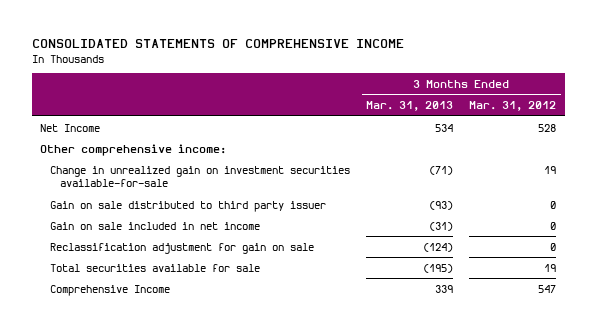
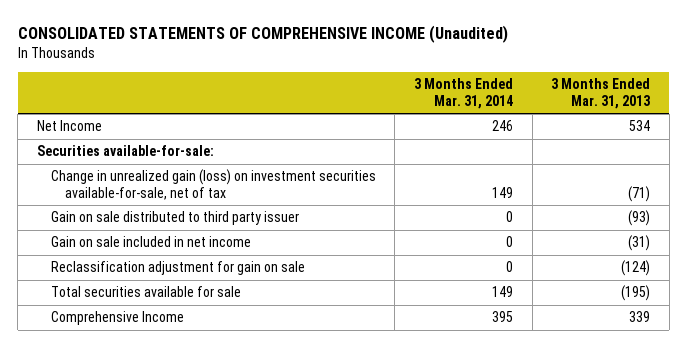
- CONSOLIDATED STATEMENTS OF COMPREHENSIVE INCOME
+ CONSOLIDATED STATEMENTS OF COMPREHENSIVE INCOME (Unaudited)
- | 3 Months Ended Mar. 31, 2013 | 3 Months Ended Mar. 31, 2012
+ | 3 Months Ended Mar. 31, 2014 | 3 Months Ended Mar. 31, 2013
- Other comprehensive income:
- Change in unrealized gain on investment securities available-for-sale | (71) | 19
+ Securities available-for-sale:
+ Change in unrealized gain (loss) on investment securities available-for-sale, net of tax | 149 | (71)

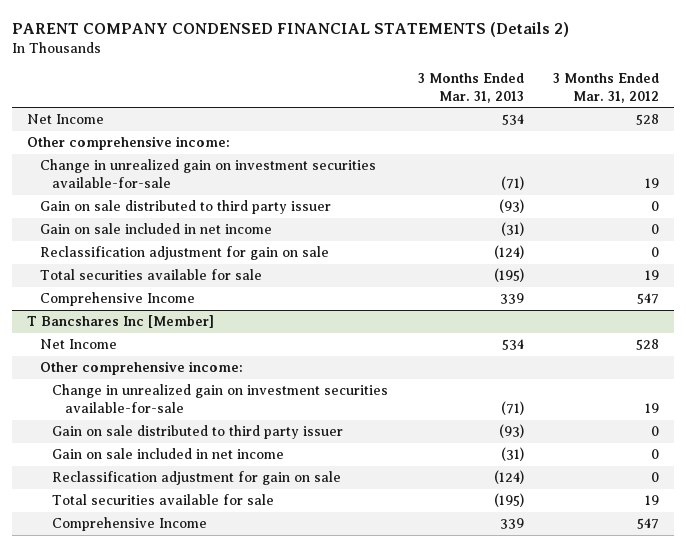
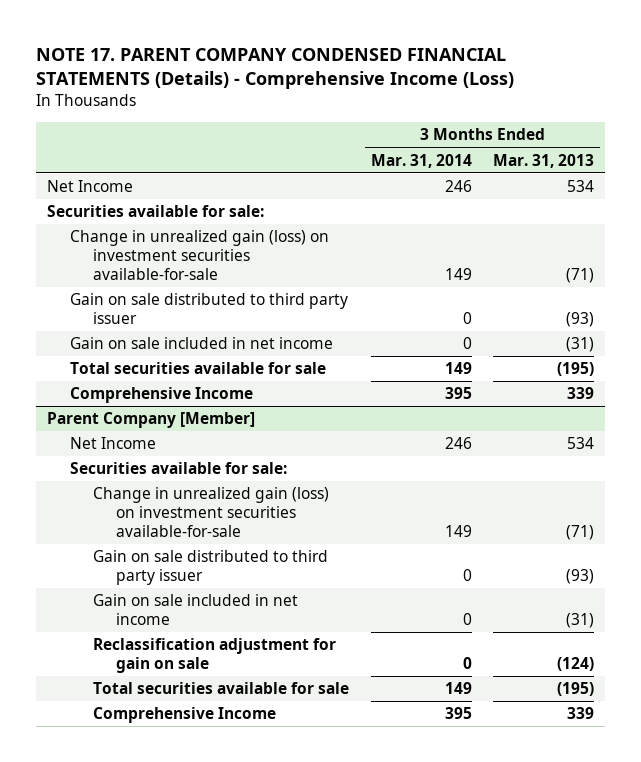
- PARENT COMPANY CONDENSED FINANCIAL STATEMENTS (Details 2)
+ NOTE 17. PARENT COMPANY CONDENSED FINANCIAL STATEMENTS (Details) - Comprehensive Income (Loss)
- | 3 Months Ended Mar. 31, 2013 | 3 Months Ended Mar. 31, 2012
+ | 3 Months Ended Mar. 31, 2014 | 3 Months Ended Mar. 31, 2013
- Other comprehensive income:
- Change in unrealized gain on investment securities available-for-sale | (71) | 19
+ Securities available for sale:
+ Change in unrealized gain (loss) on investment securities available-for-sale | 149 | (71)
- Reclassification adjustment for gain on sale | (124) | 0
- T Bancshares Inc [Member]
+ Parent Company [Member]
- Other comprehensive income:
- Change in unrealized gain on investment securities available-for-sale | (71) | 19
+ Securities available for sale:
+ Change in unrealized gain (loss) on investment securities available-for-sale | 149 | (71)

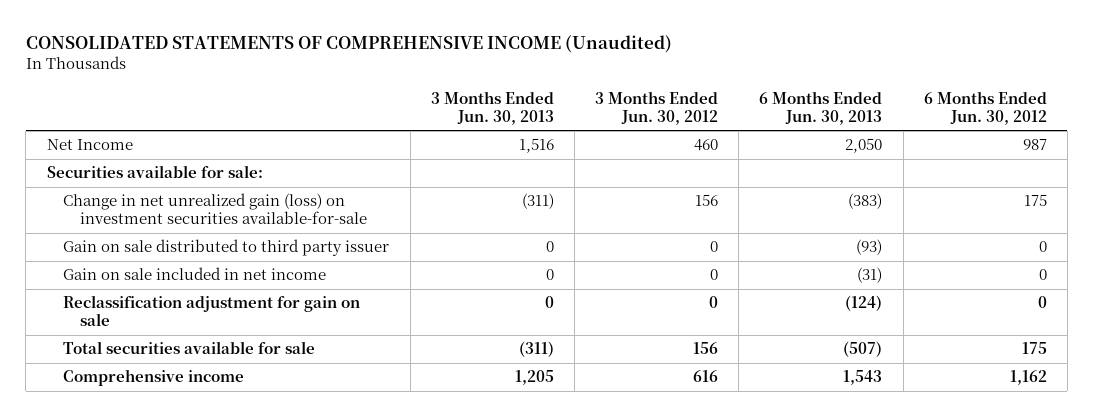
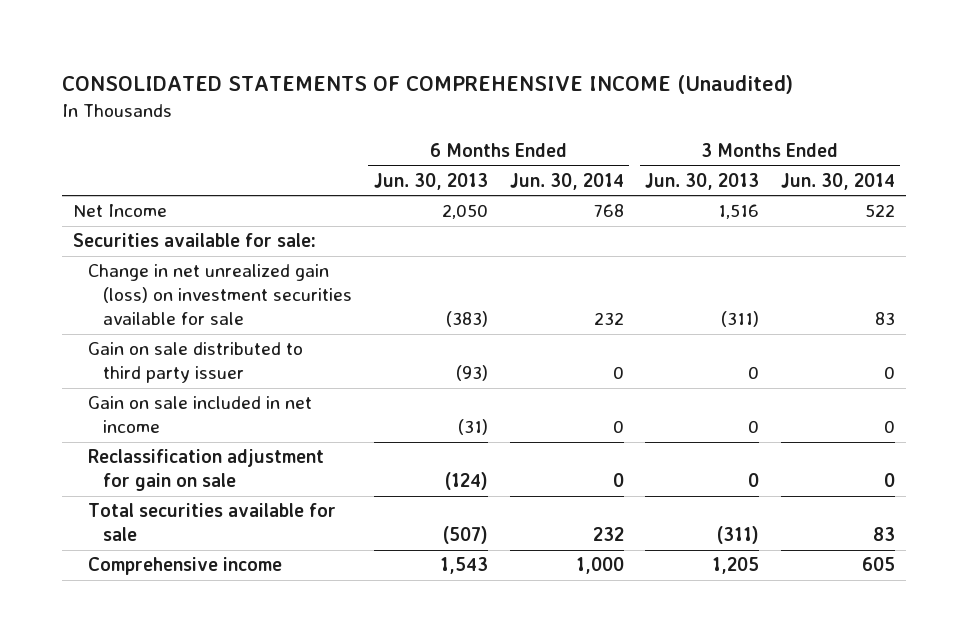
- | 3 Months Ended Jun. 30, 2013 | 3 Months Ended Jun. 30, 2012 | 6 Months Ended Jun. 30, 2013 | 6 Months Ended Jun. 30, 2012
+ | 6 Months Ended Jun. 30, 2013 | 6 Months Ended Jun. 30, 2014 | 3 Months Ended Jun. 30, 2013 | 3 Months Ended Jun. 30, 2014
- Change in net unrealized gain (loss) on investment securities available-for-sale | (311) | 156 | (383) | 175
+ Change in net unrealized gain (loss) on investment securities available for sale | (383) | 232 | (311) | 83

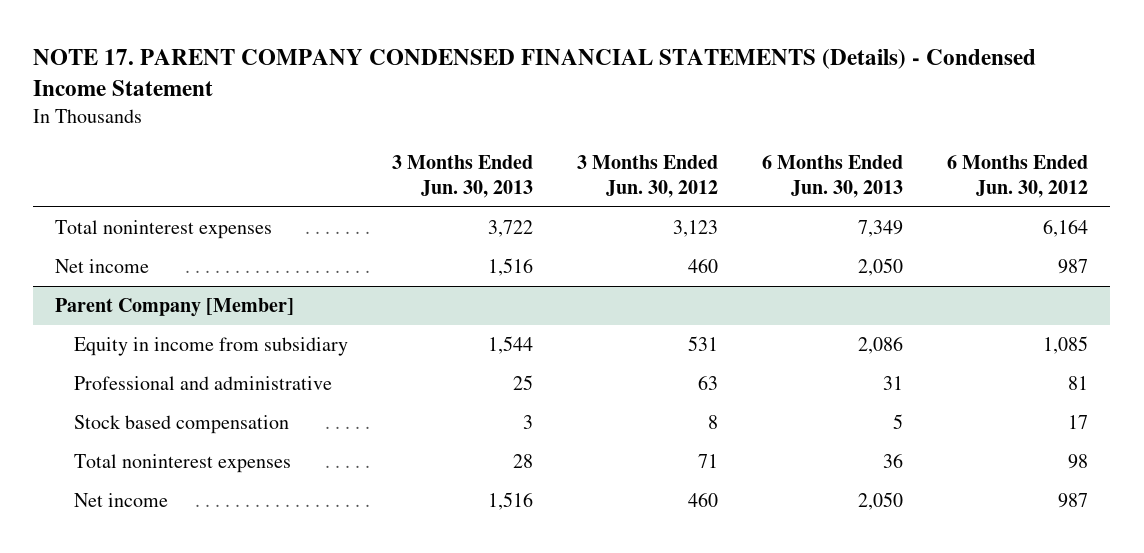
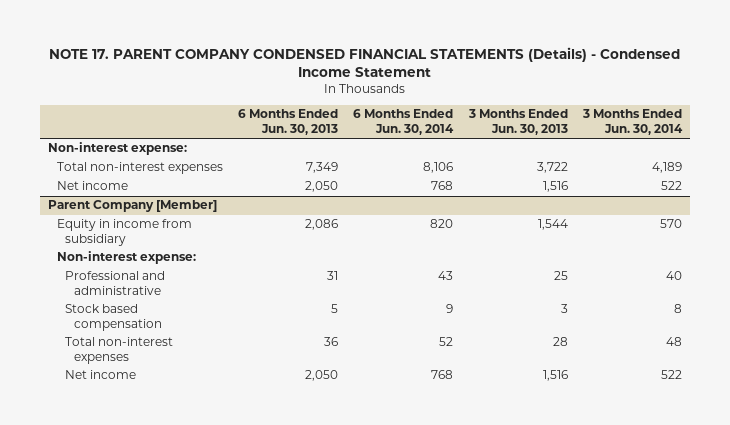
- | 3 Months Ended Jun. 30, 2013 | 3 Months Ended Jun. 30, 2012 | 6 Months Ended Jun. 30, 2013 | 6 Months Ended Jun. 30, 2012
+ | 6 Months Ended Jun. 30, 2013 | 6 Months Ended Jun. 30, 2014 | 3 Months Ended Jun. 30, 2013 | 3 Months Ended Jun. 30, 2014
- Total noninterest expenses | 3,722 | 3,123 | 7,349 | 6,164
+ Non-interest expense:
+ Total non-interest expenses | 7,349 | 8,106 | 3,722 | 4,189
@ Parent Company [Member]
+ Non-interest expense:
- Total noninterest expenses | 28 | 71 | 36 | 98
+ Total non-interest expenses | 36 | 52 | 28 | 48

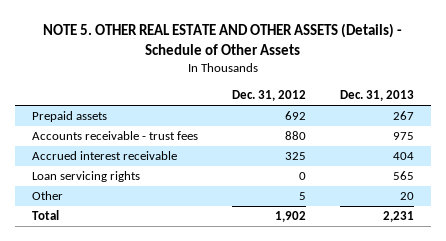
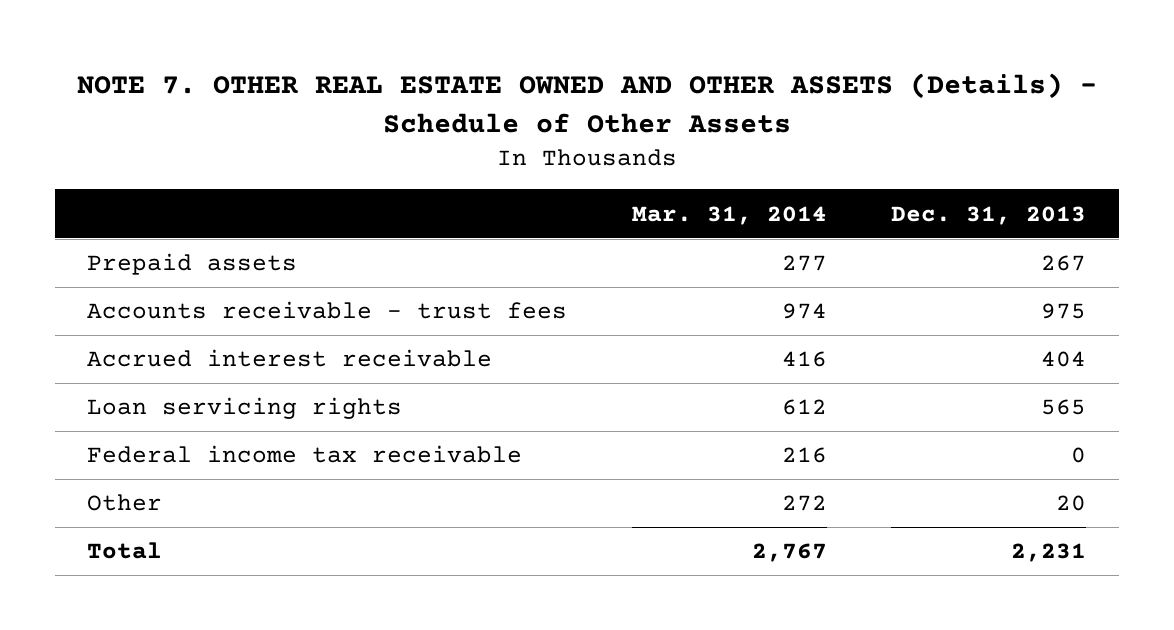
- NOTE 5. OTHER REAL ESTATE AND OTHER ASSETS (Details) - Schedule of Other Assets
+ NOTE 7. OTHER REAL ESTATE OWNED AND OTHER ASSETS (Details) - Schedule of Other Assets
- | Dec. 31, 2012 | Dec. 31, 2013
+ | Mar. 31, 2014 | Dec. 31, 2013
+ Federal income tax receivable | 216 | 0

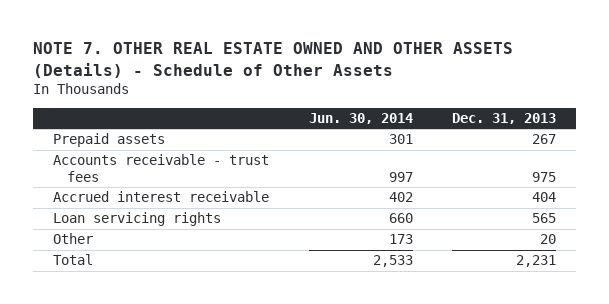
- | Mar. 31, 2014 | Dec. 31, 2013
+ | Jun. 30, 2014 | Dec. 31, 2013
- Federal income tax receivable | 216 | 0

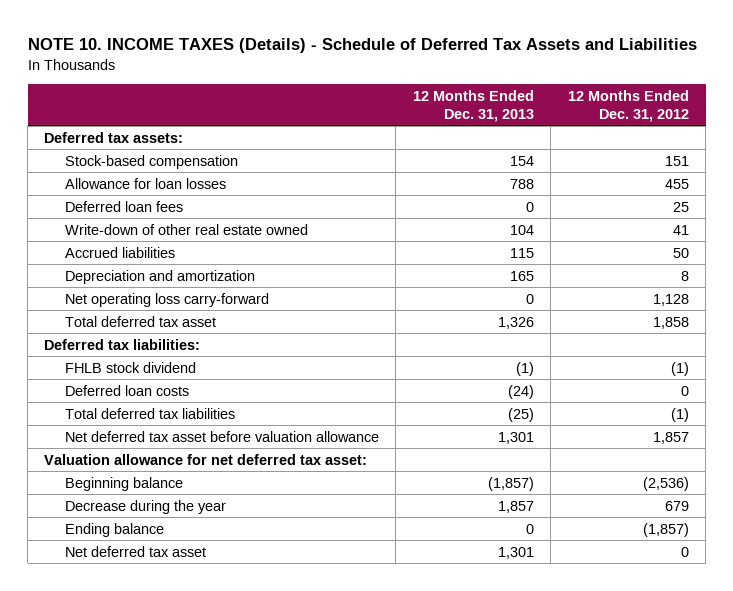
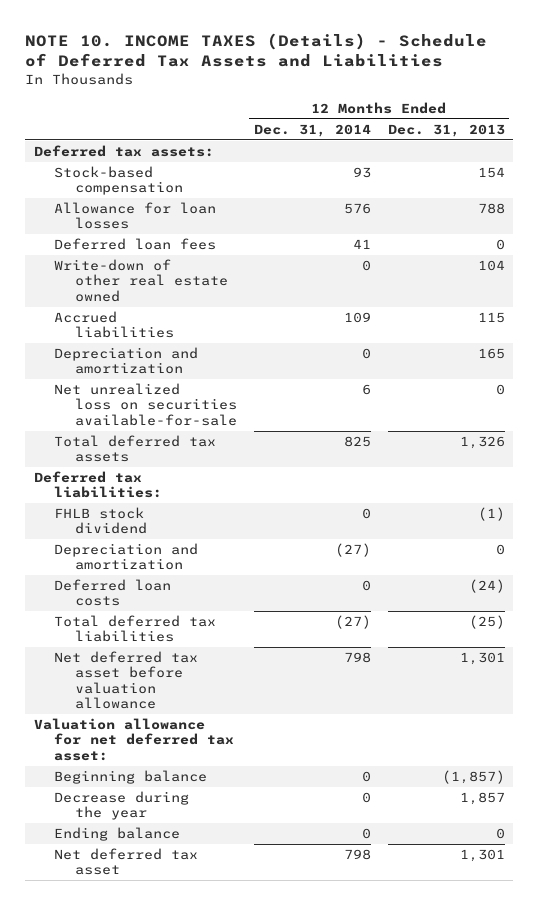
- | 12 Months Ended Dec. 31, 2013 | 12 Months Ended Dec. 31, 2012
+ | 12 Months Ended Dec. 31, 2014 | 12 Months Ended Dec. 31, 2013
- Net operating loss carry-forward | 0 | 1,128
- Total deferred tax asset | 1,326 | 1,858
+ Net unrealized loss on securities available-for-sale | 6 | 0
+ Total deferred tax assets | 825 | 1,326
+ Depreciation and amortization | (27) | 0

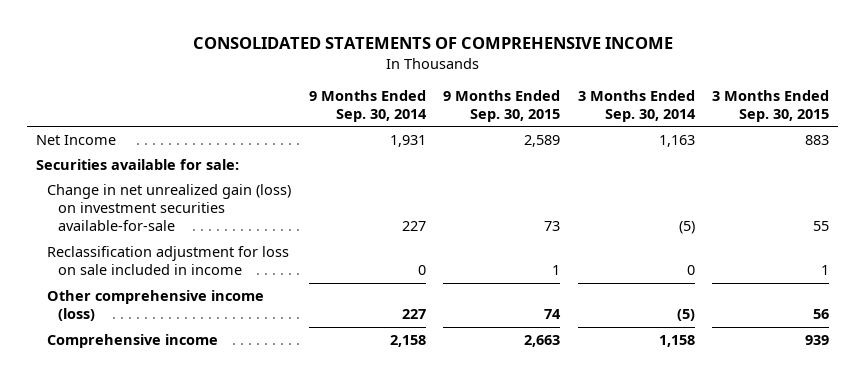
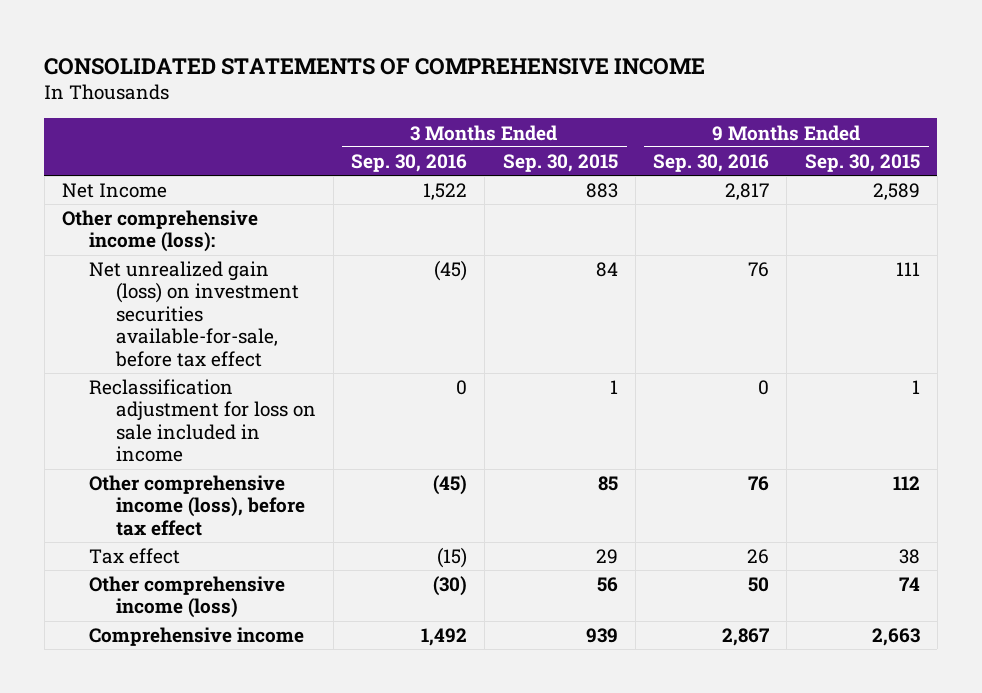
- | 9 Months Ended Sep. 30, 2014 | 9 Months Ended Sep. 30, 2015 | 3 Months Ended Sep. 30, 2014 | 3 Months Ended Sep. 30, 2015
+ | 3 Months Ended Sep. 30, 2016 | 3 Months Ended Sep. 30, 2015 | 9 Months Ended Sep. 30, 2016 | 9 Months Ended Sep. 30, 2015
- Securities available for sale:
- Change in net unrealized gain (loss) on investment securities available-for-sale | 227 | 73 | (5) | 55
+ Other comprehensive income (loss):
+ Net unrealized gain (loss) on investment securities available-for-sale, before tax effect | (45) | 84 | 76 | 111
+ Other comprehensive income (loss), before tax effect | (45) | 85 | 76 | 112
+ Tax effect | (15) | 29 | 26 | 38

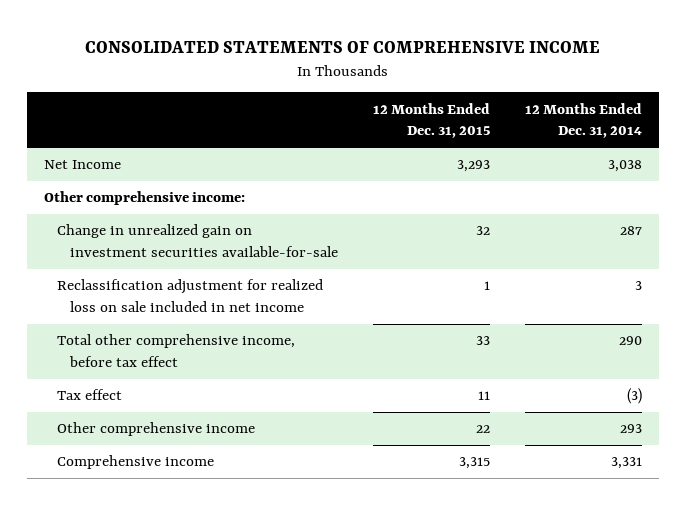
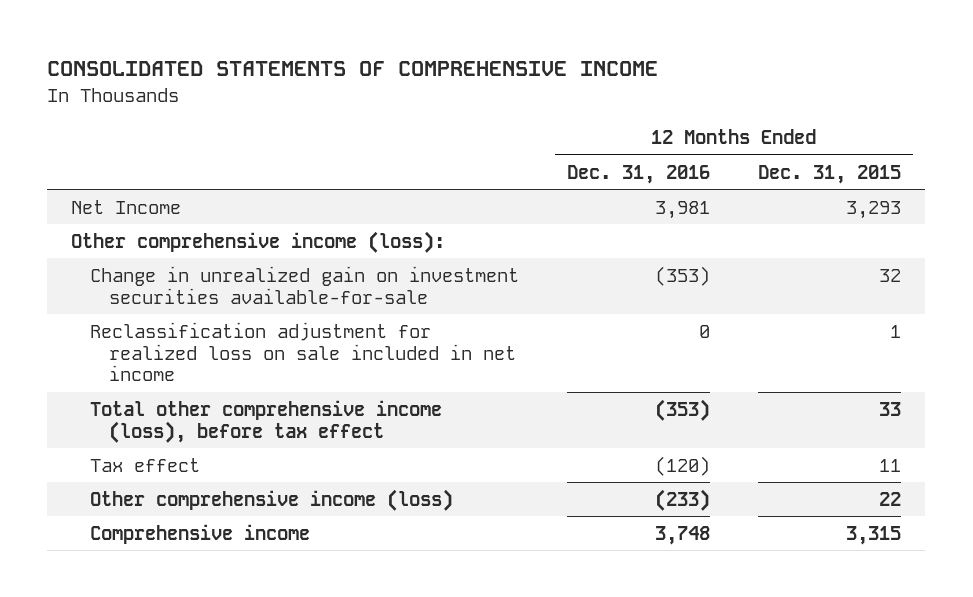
- | 12 Months Ended Dec. 31, 2015 | 12 Months Ended Dec. 31, 2014
+ | 12 Months Ended Dec. 31, 2016 | 12 Months Ended Dec. 31, 2015
- Other comprehensive income:
+ Other comprehensive income (loss):
- Total other comprehensive income, before tax effect | 33 | 290
+ Total other comprehensive income (loss), before tax effect | (353) | 33
- Other comprehensive income | 22 | 293
+ Other comprehensive income (loss) | (233) | 22

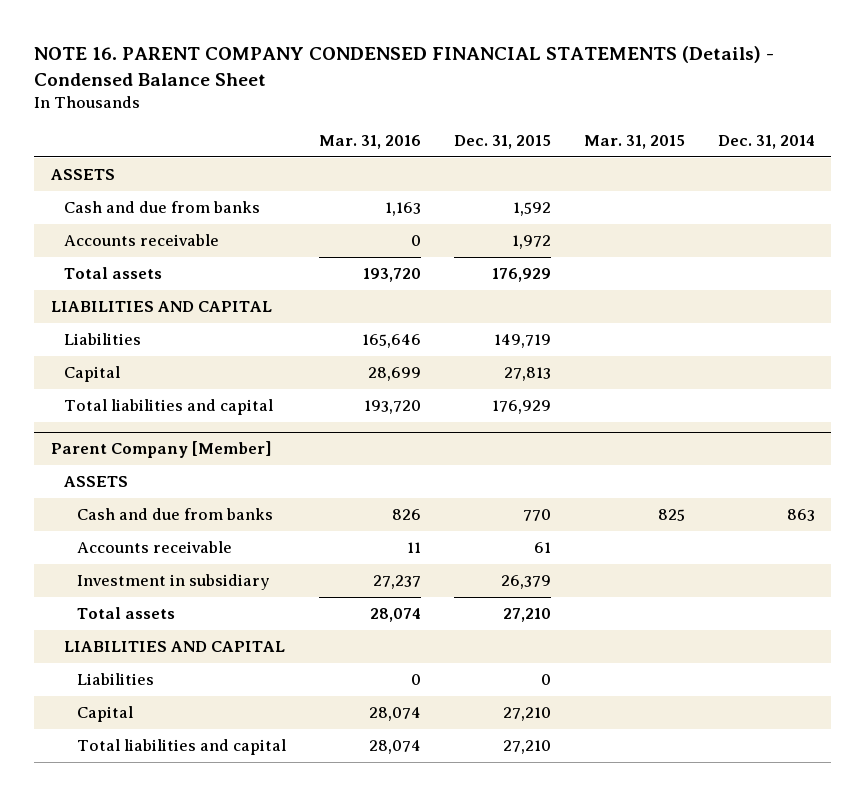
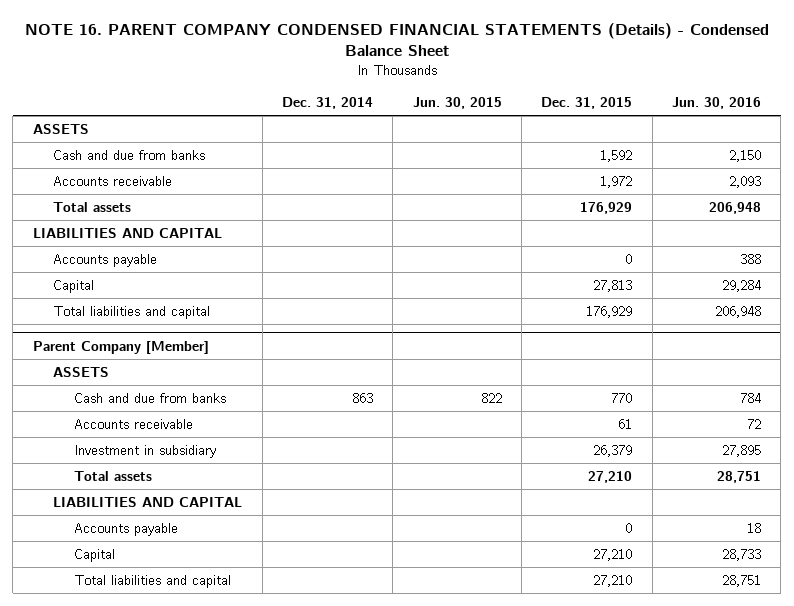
- | Mar. 31, 2016 | Dec. 31, 2015 | Mar. 31, 2015 | Dec. 31, 2014
+ | Dec. 31, 2014 | Jun. 30, 2015 | Dec. 31, 2015 | Jun. 30, 2016
- Liabilities | 165,646 | 149,719 | |
+ Accounts payable | | | 0 | 388
@ Parent Company [Member]
- Liabilities | 0 | 0 | |
+ Accounts payable | | | 0 | 18

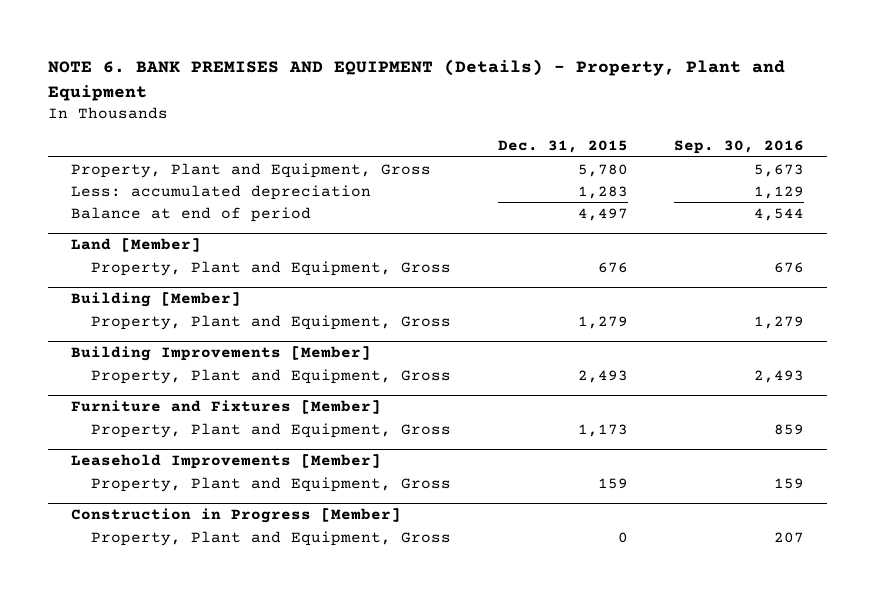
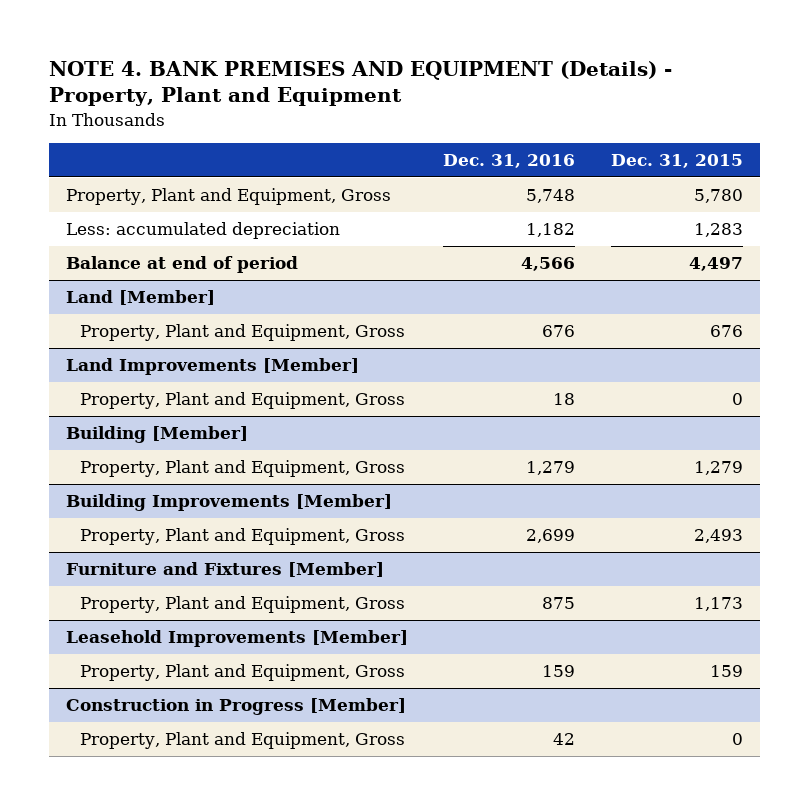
- NOTE 6. BANK PREMISES AND EQUIPMENT (Details) - Property, Plant and Equipment
+ NOTE 4. BANK PREMISES AND EQUIPMENT (Details) - Property, Plant and Equipment
- | Dec. 31, 2015 | Sep. 30, 2016
+ | Dec. 31, 2016 | Dec. 31, 2015
+ Land Improvements [Member]
+ Property, Plant and Equipment, Gross | 18 | 0

